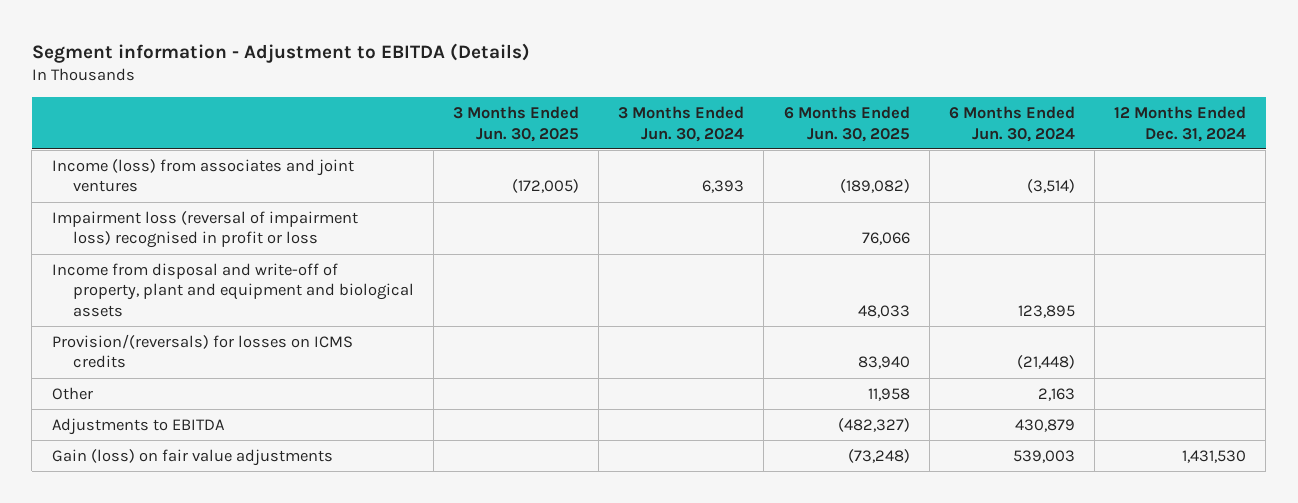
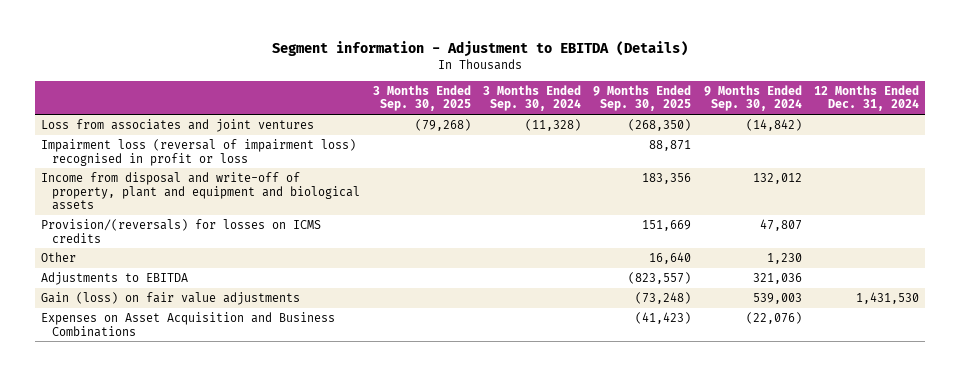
- | 3 Months Ended Jun. 30, 2025 | 3 Months Ended Jun. 30, 2024 | 6 Months Ended Jun. 30, 2025 | 6 Months Ended Jun. 30, 2024 | 12 Months Ended Dec. 31, 2024
+ | 3 Months Ended Sep. 30, 2025 | 3 Months Ended Sep. 30, 2024 | 9 Months Ended Sep. 30, 2025 | 9 Months Ended Sep. 30, 2024 | 12 Months Ended Dec. 31, 2024
- Income (loss) from associates and joint ventures | (172,005) | 6,393 | (189,082) | (3,514) |
+ Loss from associates and joint ventures | (79,268) | (11,328) | (268,350) | (14,842) |
+ Expenses on Asset Acquisition and Business Combinations | | | (41,423) | (22,076) |

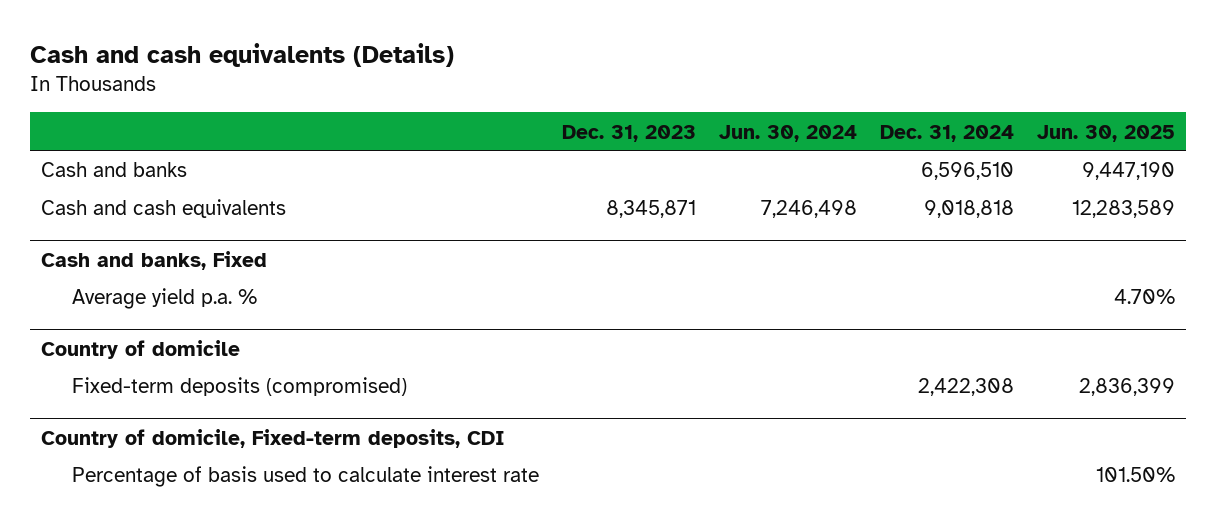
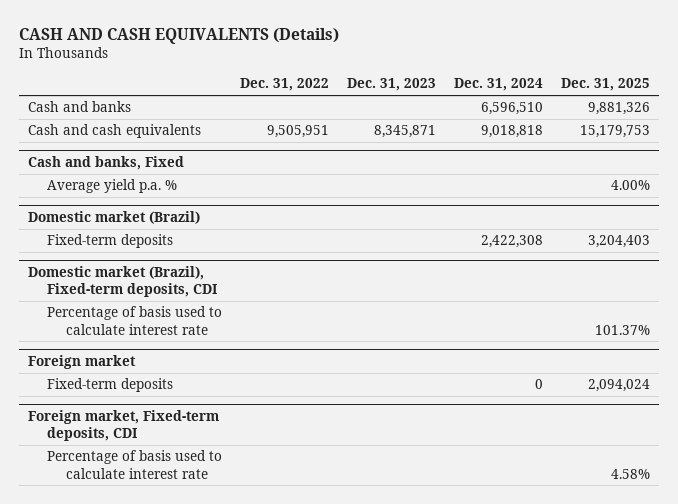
- Cash and cash equivalents (Details)
+ CASH AND CASH EQUIVALENTS (Details)
- | Dec. 31, 2023 | Jun. 30, 2024 | Dec. 31, 2024 | Jun. 30, 2025
+ | Dec. 31, 2022 | Dec. 31, 2023 | Dec. 31, 2024 | Dec. 31, 2025
- Country of domicile
- Fixed-term deposits (compromised) | | | 2,422,308 | 2,836,399
- Country of domicile, Fixed-term deposits, CDI
- Percentage of basis used to calculate interest rate | | | | 101.50%
+ Domestic market (Brazil)
+ Fixed-term deposits | | | 2,422,308 | 3,204,403
+ Domestic market (Brazil), Fixed-term deposits, CDI
+ Percentage of basis used to calculate interest rate | | | | 101.37%
+ Foreign market
+ Fixed-term deposits | | | 0 | 2,094,024
+ Foreign market, Fixed-term deposits, CDI
+ Percentage of basis used to calculate interest rate | | | | 4.58%

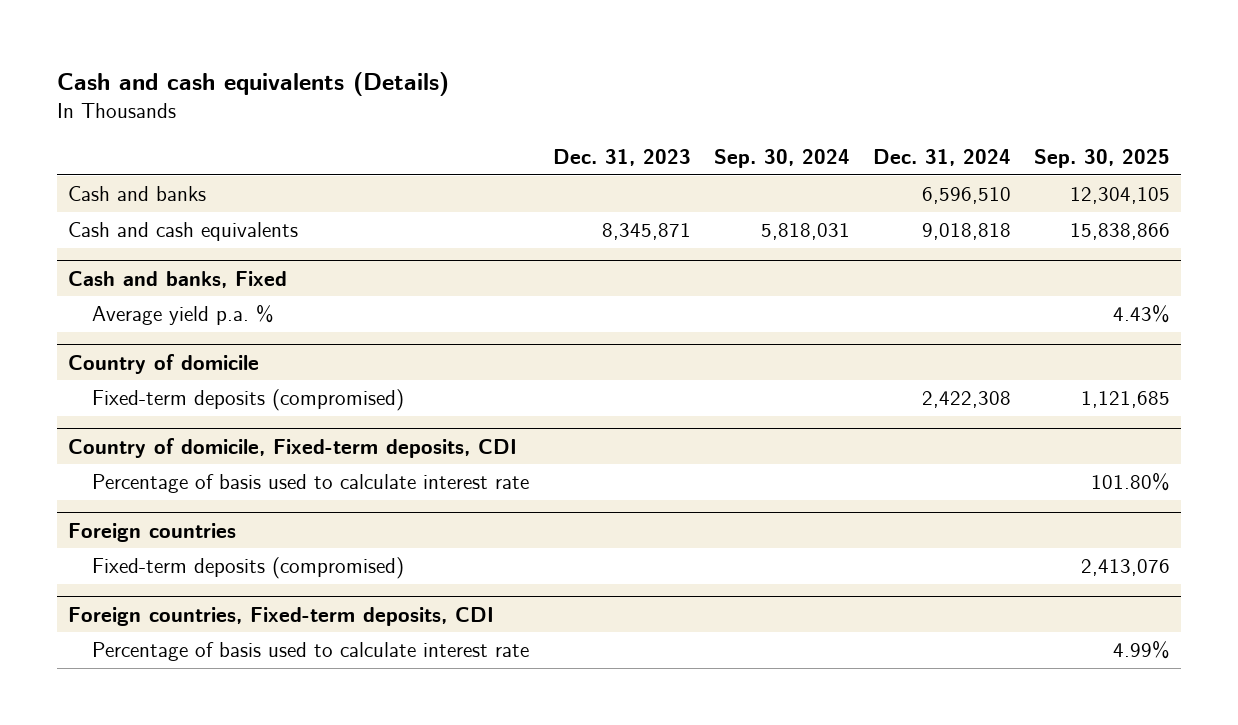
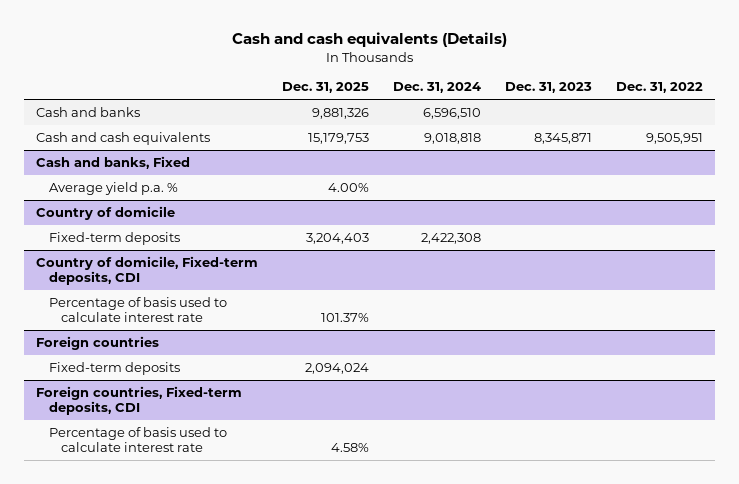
- | Dec. 31, 2023 | Sep. 30, 2024 | Dec. 31, 2024 | Sep. 30, 2025
+ | Dec. 31, 2025 | Dec. 31, 2024 | Dec. 31, 2023 | Dec. 31, 2022
@ Country of domicile
- Fixed-term deposits (compromised) | | | 2,422,308 | 1,121,685
+ Fixed-term deposits | 3,204,403 | 2,422,308 | |
@ Foreign countries
- Fixed-term deposits (compromised) | | | | 2,413,076
+ Fixed-term deposits | 2,094,024 | | |

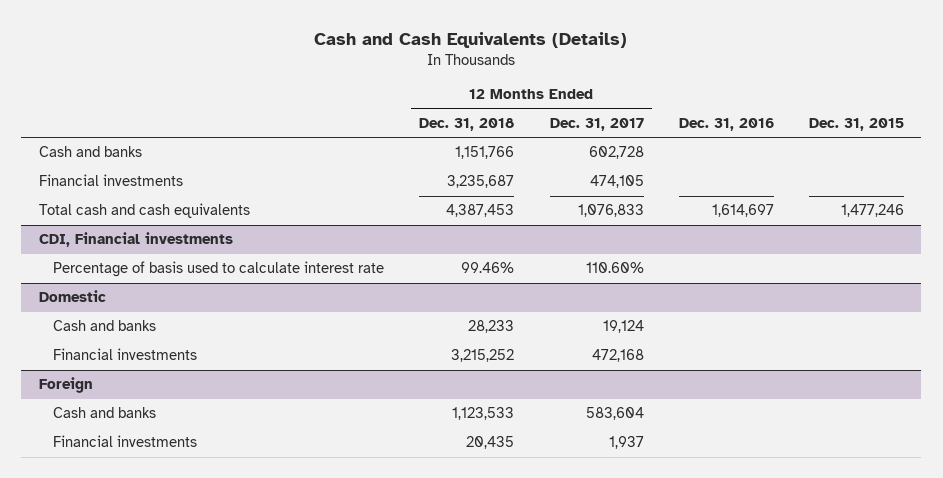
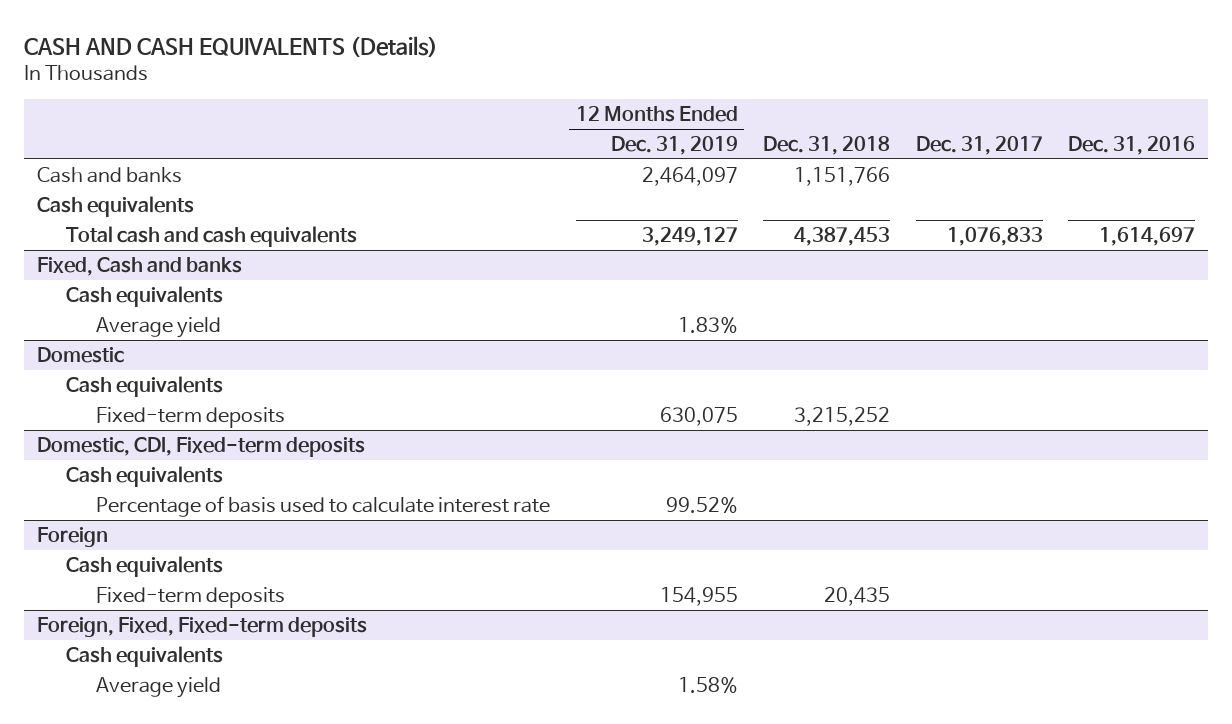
- Cash and Cash Equivalents (Details)
+ CASH AND CASH EQUIVALENTS (Details)
- | 12 Months Ended Dec. 31, 2018 | 12 Months Ended Dec. 31, 2017 | Dec. 31, 2016 | Dec. 31, 2015
+ | 12 Months Ended Dec. 31, 2019 | Dec. 31, 2018 | Dec. 31, 2017 | Dec. 31, 2016
- Financial investments | 3,235,687 | 474,105 | |
+ Cash equivalents
- CDI, Financial investments
- Percentage of basis used to calculate interest rate | 99.46% | 110.60% | |
+ Fixed, Cash and banks
+ Cash equivalents
+ Average yield | 1.83% | | |
@ Domestic
- Cash and banks | 28,233 | 19,124 | |
- Financial investments | 3,215,252 | 472,168 | |
+ Cash equivalents
+ Fixed-term deposits | 630,075 | 3,215,252 | |
+ Domestic, CDI, Fixed-term deposits
+ Cash equivalents
+ Percentage of basis used to calculate interest rate | 99.52% | | |
@ Foreign
- Cash and banks | 1,123,533 | 583,604 | |
- Financial investments | 20,435 | 1,937 | |
+ Cash equivalents
+ Fixed-term deposits | 154,955 | 20,435 | |
+ Foreign, Fixed, Fixed-term deposits
+ Cash equivalents
+ Average yield | 1.58% | | |

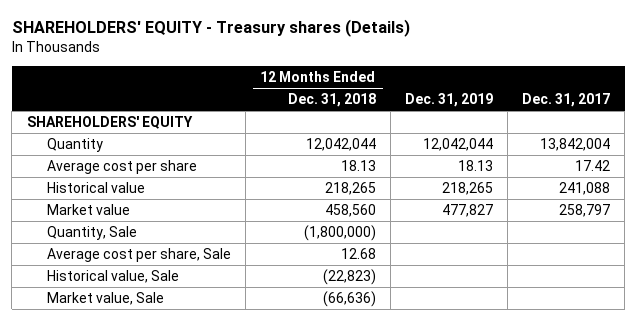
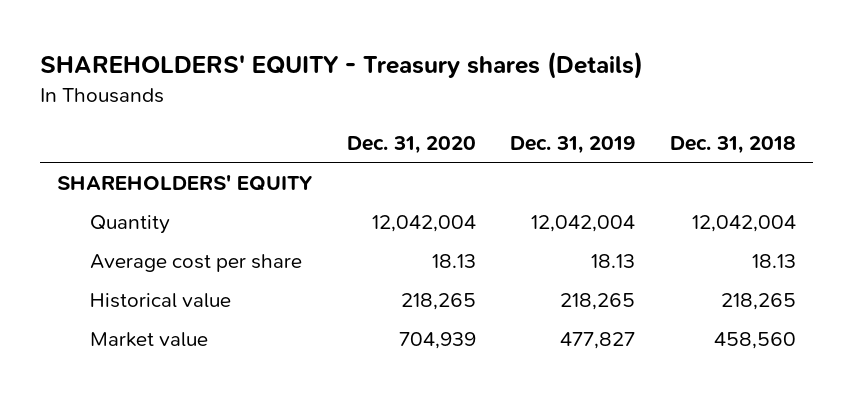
- | 12 Months Ended Dec. 31, 2018 | Dec. 31, 2019 | Dec. 31, 2017
+ | Dec. 31, 2020 | Dec. 31, 2019 | Dec. 31, 2018
- Quantity | 12,042,044 | 12,042,044 | 13,842,004
+ Quantity | 12,042,004 | 12,042,004 | 12,042,004
- Quantity, Sale | (1,800,000) | |
- Average cost per share, Sale | 12.68 | |
- Historical value, Sale | (22,823) | |
- Market value, Sale | (66,636) | |

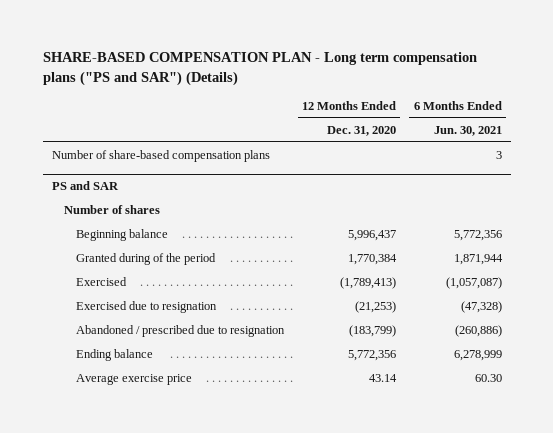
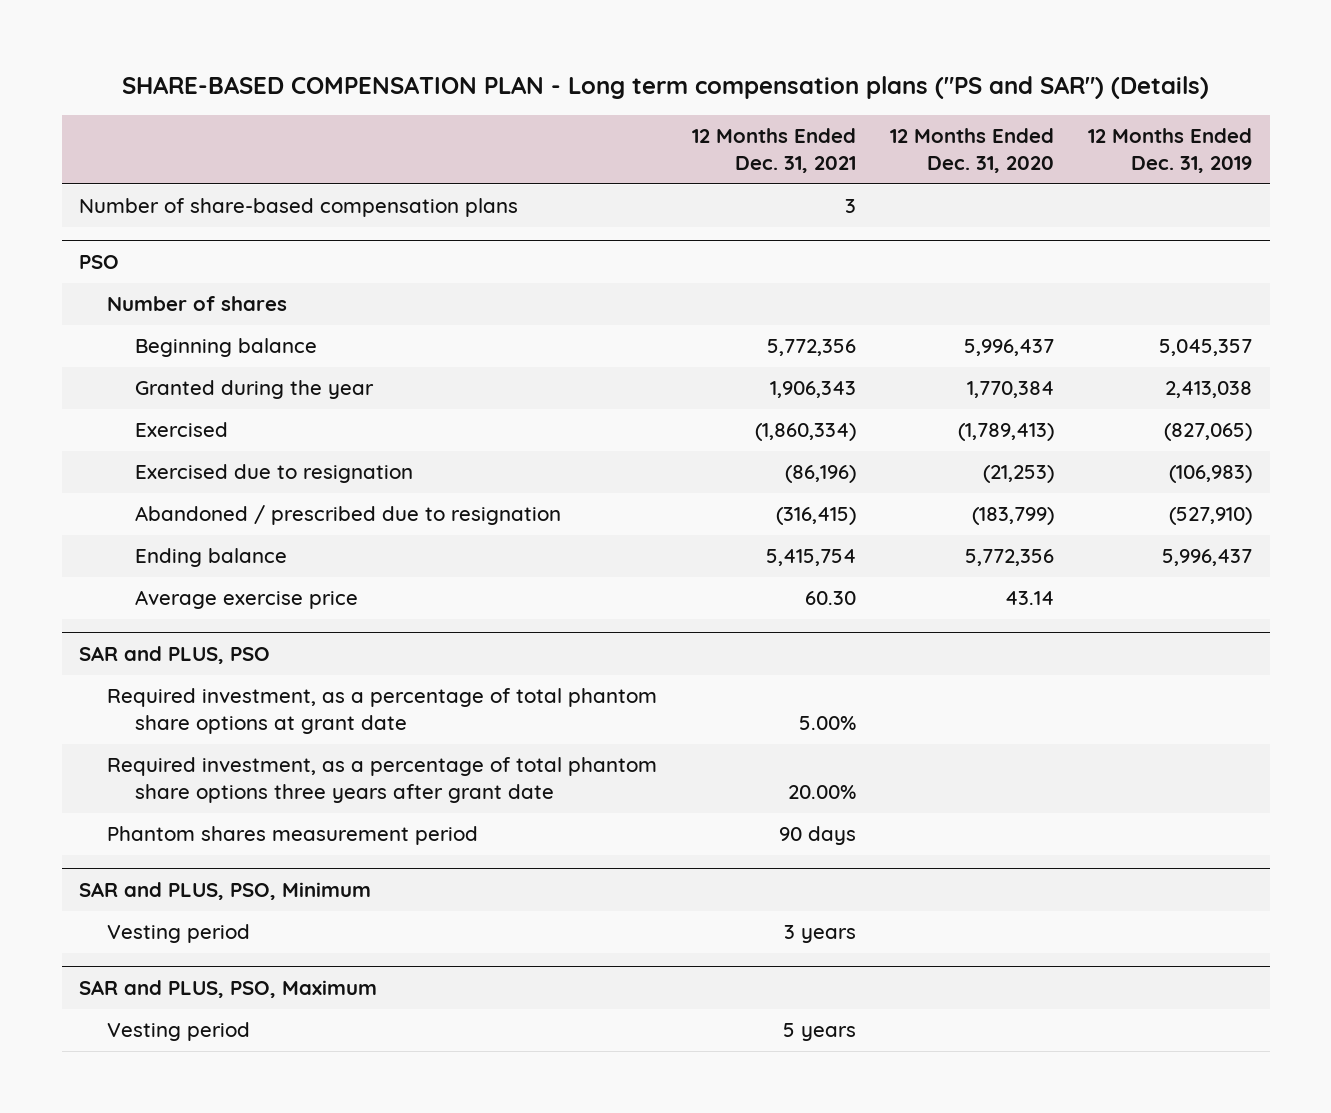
- | 12 Months Ended Dec. 31, 2020 | 6 Months Ended Jun. 30, 2021
+ | 12 Months Ended Dec. 31, 2021 | 12 Months Ended Dec. 31, 2020 | 12 Months Ended Dec. 31, 2019
- PS and SAR
+ PSO
- Granted during of the period | 1,770,384 | 1,871,944
+ Granted during the year | 1,906,343 | 1,770,384 | 2,413,038
+ SAR and PLUS, PSO
+ Required investment, as a percentage of total phantom share options at grant date | 5.00% | |
+ Required investment, as a percentage of total phantom share options three years after grant date | 20.00% | |
+ Phantom shares measurement period | 90 days | |
+ SAR and PLUS, PSO, Minimum
+ Vesting period | 3 years | |
+ SAR and PLUS, PSO, Maximum
+ Vesting period | 5 years | |

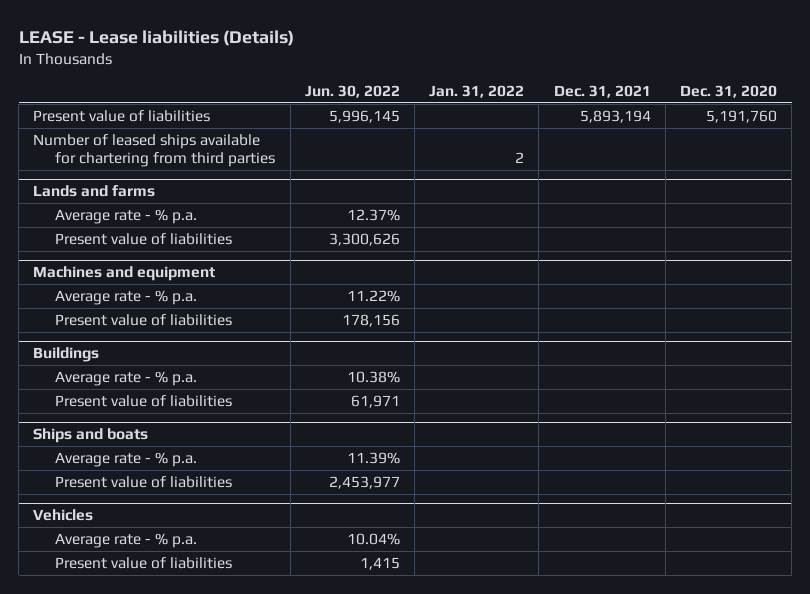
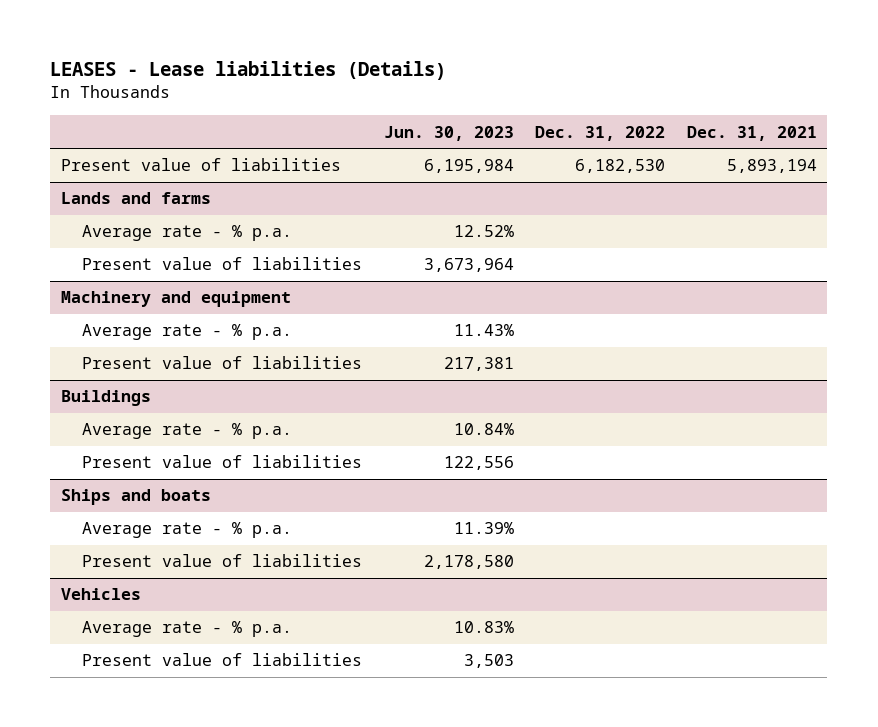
- LEASE - Lease liabilities (Details)
+ LEASES - Lease liabilities (Details)
- | Jun. 30, 2022 | Jan. 31, 2022 | Dec. 31, 2021 | Dec. 31, 2020
+ | Jun. 30, 2023 | Dec. 31, 2022 | Dec. 31, 2021
- Number of leased ships available for chartering from third parties | | 2 | |
- Machines and equipment
+ Machinery and equipment

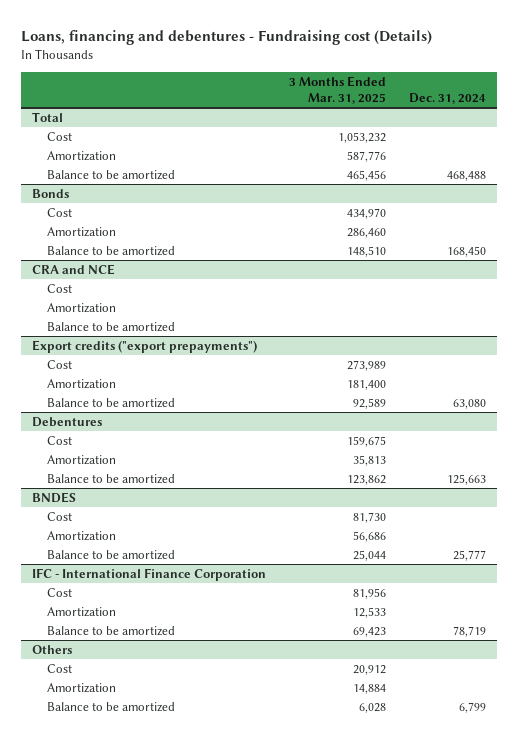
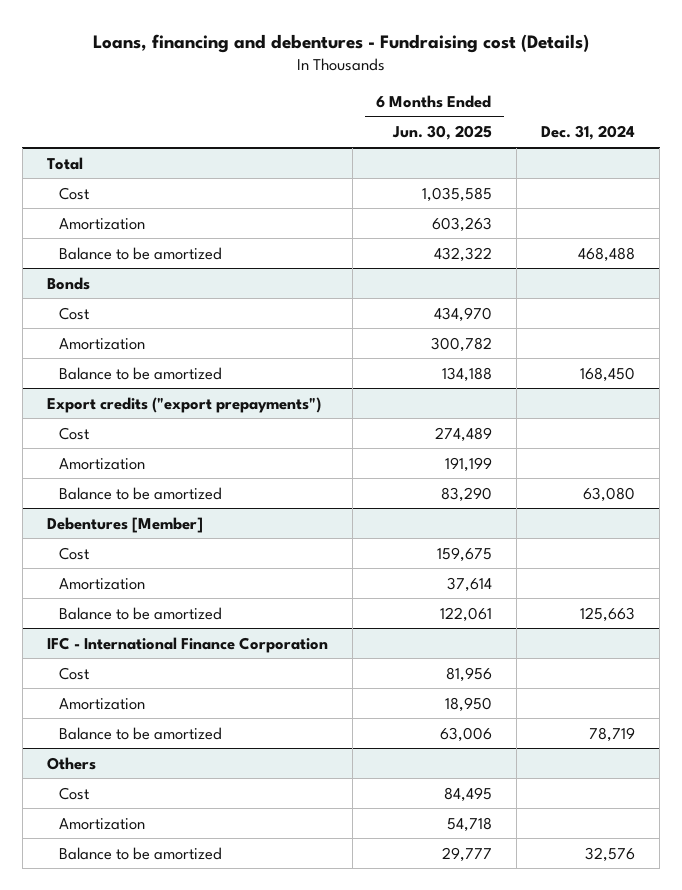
- | 3 Months Ended Mar. 31, 2025 | Dec. 31, 2024
+ | 6 Months Ended Jun. 30, 2025 | Dec. 31, 2024
- CRA and NCE
- Cost
- Amortization
- Balance to be amortized
- Debentures
+ Debentures [Member]
- BNDES
- Cost | 81,730 |
- Amortization | 56,686 |
- Balance to be amortized | 25,044 | 25,777
@ Others
- Balance to be amortized | 6,028 | 6,799
+ Balance to be amortized | 29,777 | 32,576

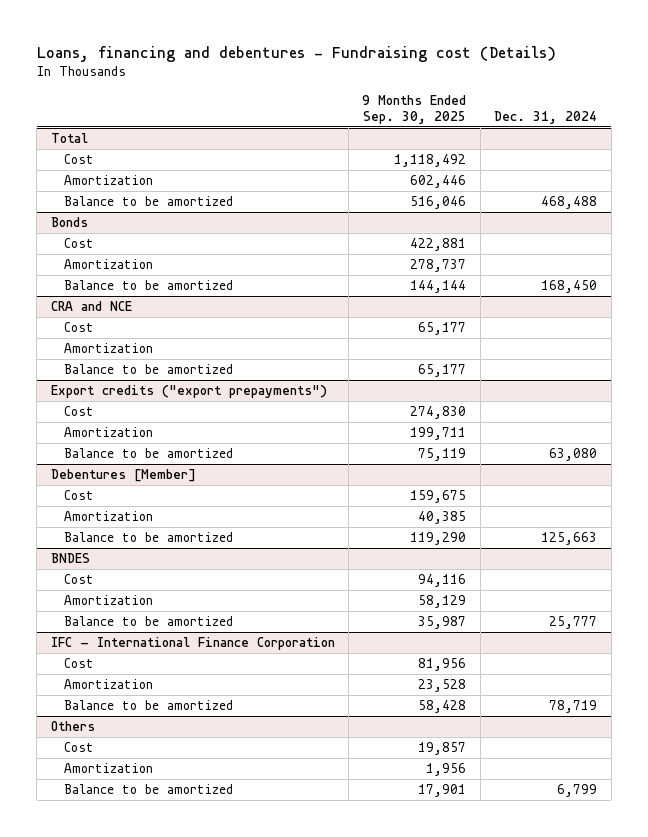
- | 6 Months Ended Jun. 30, 2025 | Dec. 31, 2024
+ | 9 Months Ended Sep. 30, 2025 | Dec. 31, 2024
+ CRA and NCE
+ Cost | 65,177 |
+ Amortization
+ Balance to be amortized | 65,177 |
+ BNDES
+ Cost | 94,116 |
+ Amortization | 58,129 |
+ Balance to be amortized | 35,987 | 25,777
@ Others
- Balance to be amortized | 29,777 | 32,576
+ Balance to be amortized | 17,901 | 6,799

